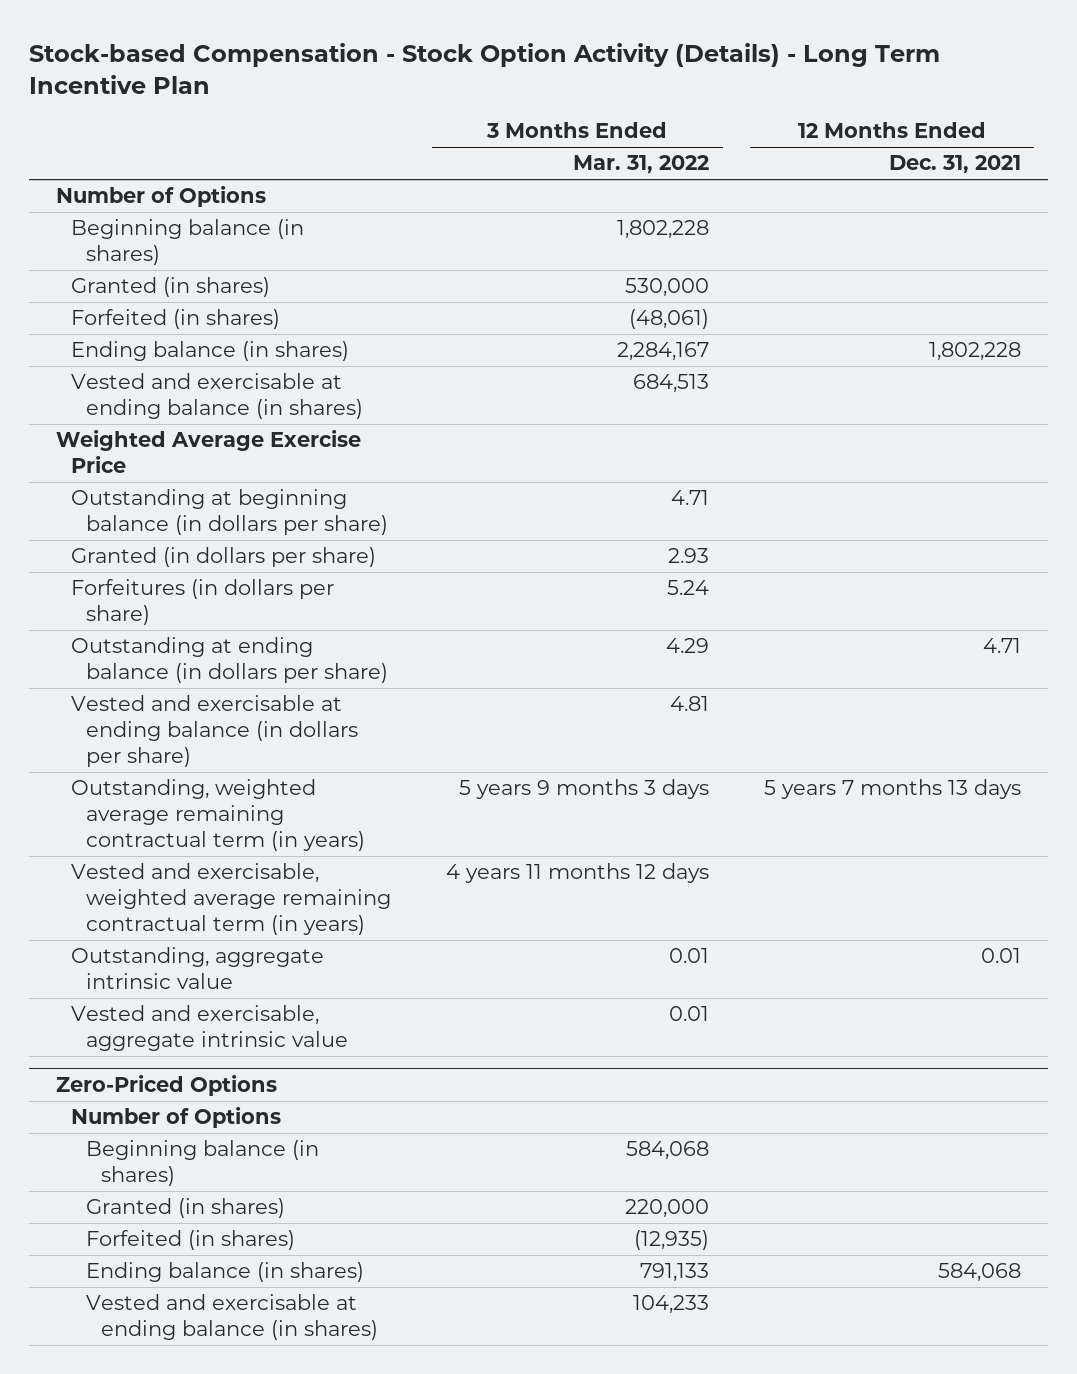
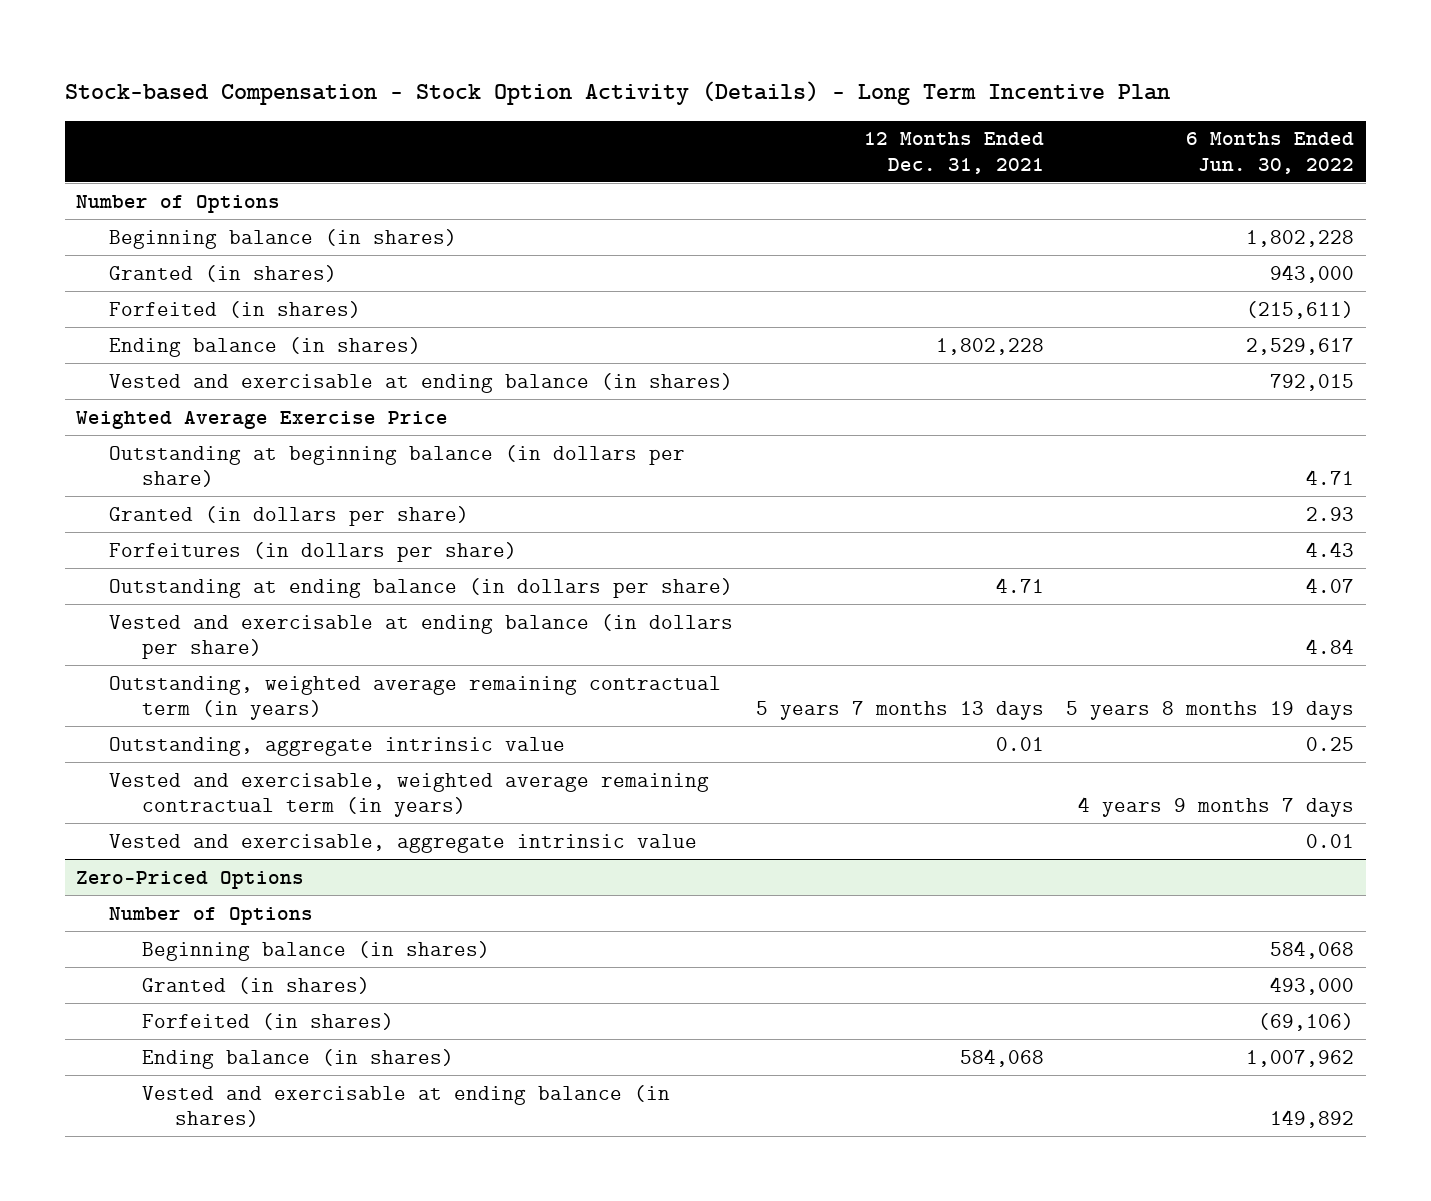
- | 3 Months Ended Mar. 31, 2022 | 12 Months Ended Dec. 31, 2021
+ | 12 Months Ended Dec. 31, 2021 | 6 Months Ended Jun. 30, 2022
moved down: Vested and exercisable, weighted average remaining contractual term (in years) | | 4 years 9 months 7 days

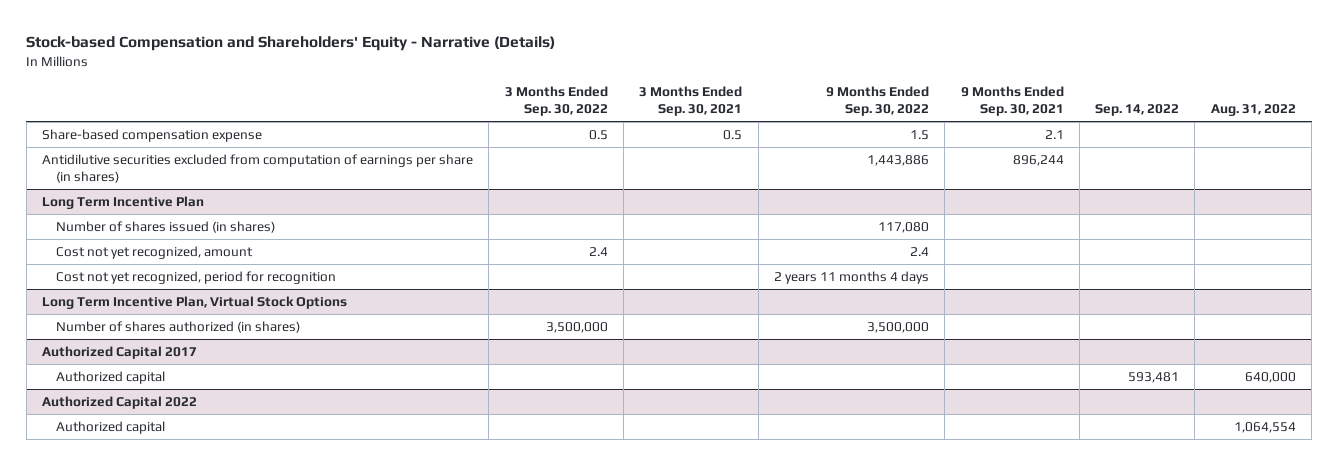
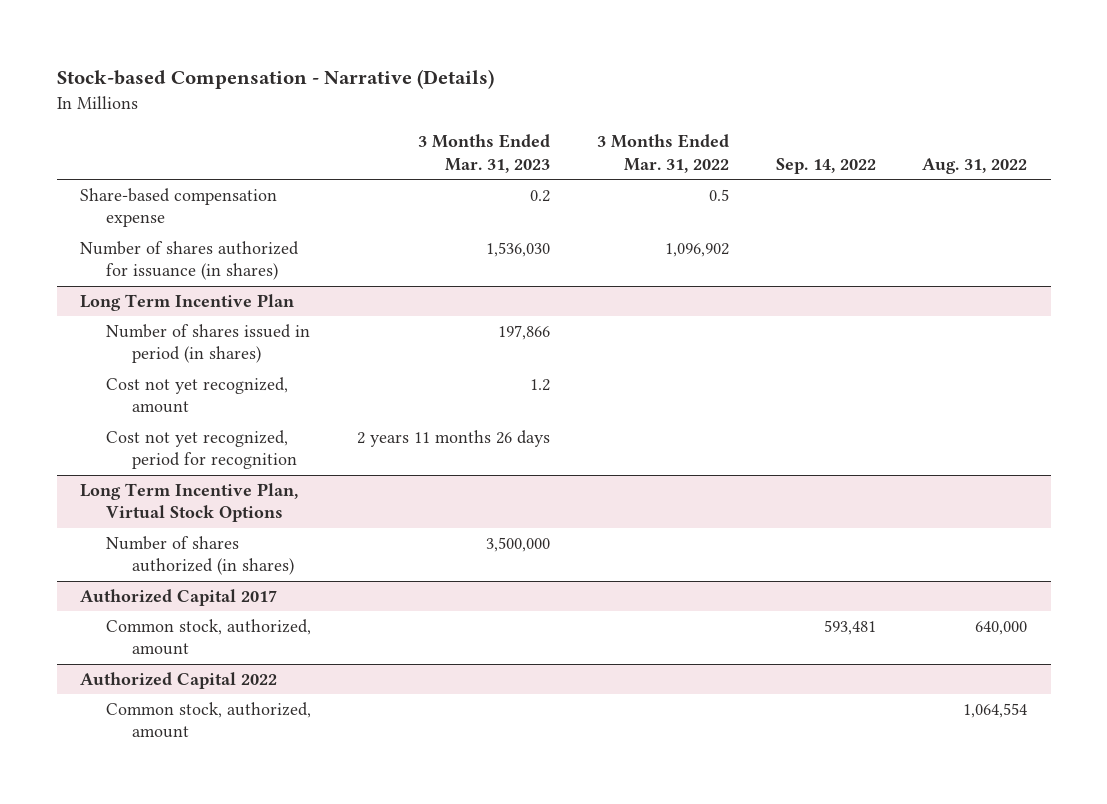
- Stock-based Compensation and Shareholders' Equity - Narrative (Details)
+ Stock-based Compensation - Narrative (Details)
- | 3 Months Ended Sep. 30, 2022 | 3 Months Ended Sep. 30, 2021 | 9 Months Ended Sep. 30, 2022 | 9 Months Ended Sep. 30, 2021 | Sep. 14, 2022 | Aug. 31, 2022
+ | 3 Months Ended Mar. 31, 2023 | 3 Months Ended Mar. 31, 2022 | Sep. 14, 2022 | Aug. 31, 2022
- Antidilutive securities excluded from computation of earnings per share (in shares) | | | 1,443,886 | 896,244 | |
+ Number of shares authorized for issuance (in shares) | 1,536,030 | 1,096,902 | |
@ Long Term Incentive Plan
- Number of shares issued (in shares) | | | 117,080 | | |
+ Number of shares issued in period (in shares) | 197,866 | | |
@ Authorized Capital 2017
- Authorized capital | | | | | 593,481 | 640,000
+ Common stock, authorized, amount | | | 593,481 | 640,000
@ Authorized Capital 2022
- Authorized capital | | | | | | 1,064,554
+ Common stock, authorized, amount | | | | 1,064,554

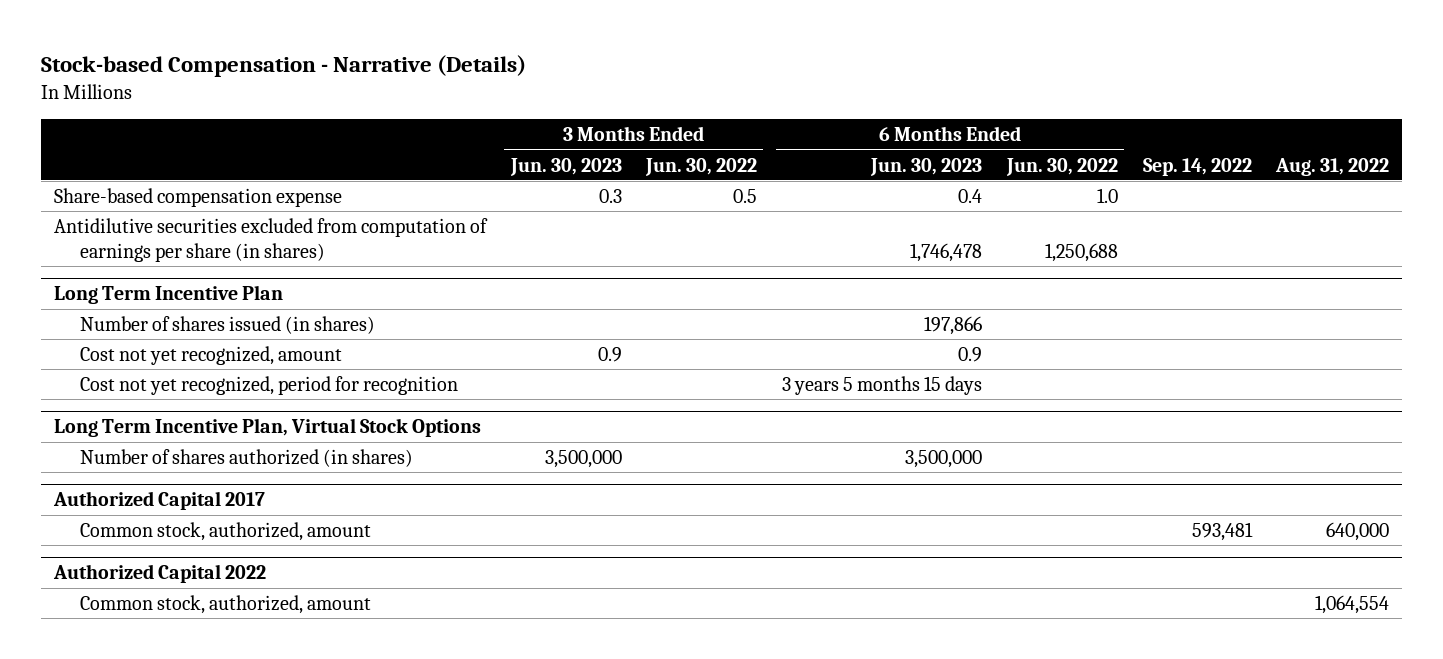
- | 3 Months Ended Mar. 31, 2023 | 3 Months Ended Mar. 31, 2022 | Sep. 14, 2022 | Aug. 31, 2022
+ | 3 Months Ended Jun. 30, 2023 | 3 Months Ended Jun. 30, 2022 | 6 Months Ended Jun. 30, 2023 | 6 Months Ended Jun. 30, 2022 | Sep. 14, 2022 | Aug. 31, 2022
- Number of shares authorized for issuance (in shares) | 1,536,030 | 1,096,902 | |
+ Antidilutive securities excluded from computation of earnings per share (in shares) | | | 1,746,478 | 1,250,688 | |
@ Long Term Incentive Plan
- Number of shares issued in period (in shares) | 197,866 | | |
+ Number of shares issued (in shares) | | | 197,866 | | |

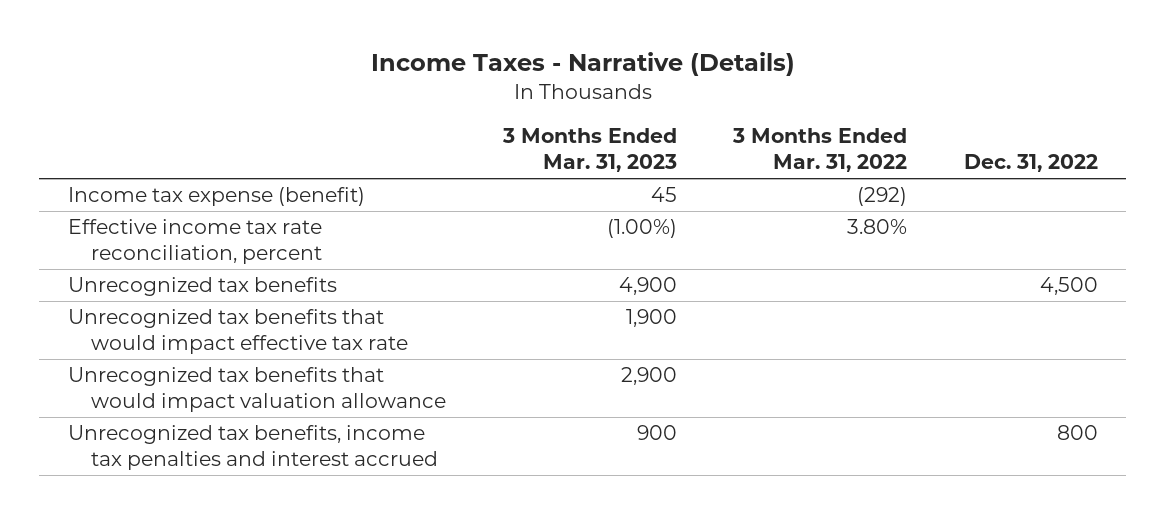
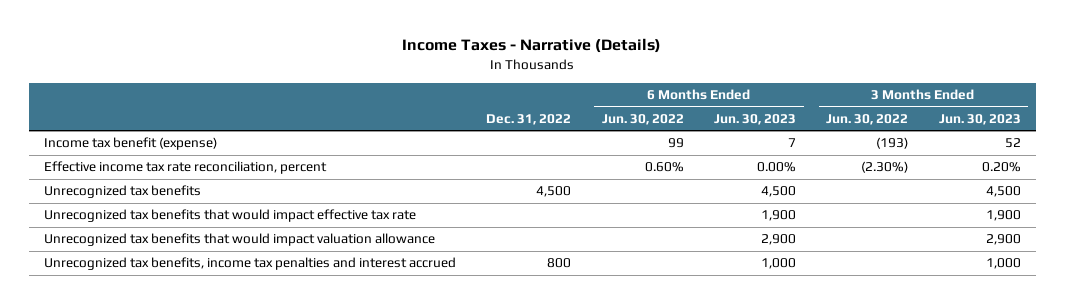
- | 3 Months Ended Mar. 31, 2023 | 3 Months Ended Mar. 31, 2022 | Dec. 31, 2022
+ | Dec. 31, 2022 | 6 Months Ended Jun. 30, 2022 | 6 Months Ended Jun. 30, 2023 | 3 Months Ended Jun. 30, 2022 | 3 Months Ended Jun. 30, 2023
- Income tax expense (benefit) | 45 | (292) |
+ Income tax benefit (expense) | | 99 | 7 | (193) | 52

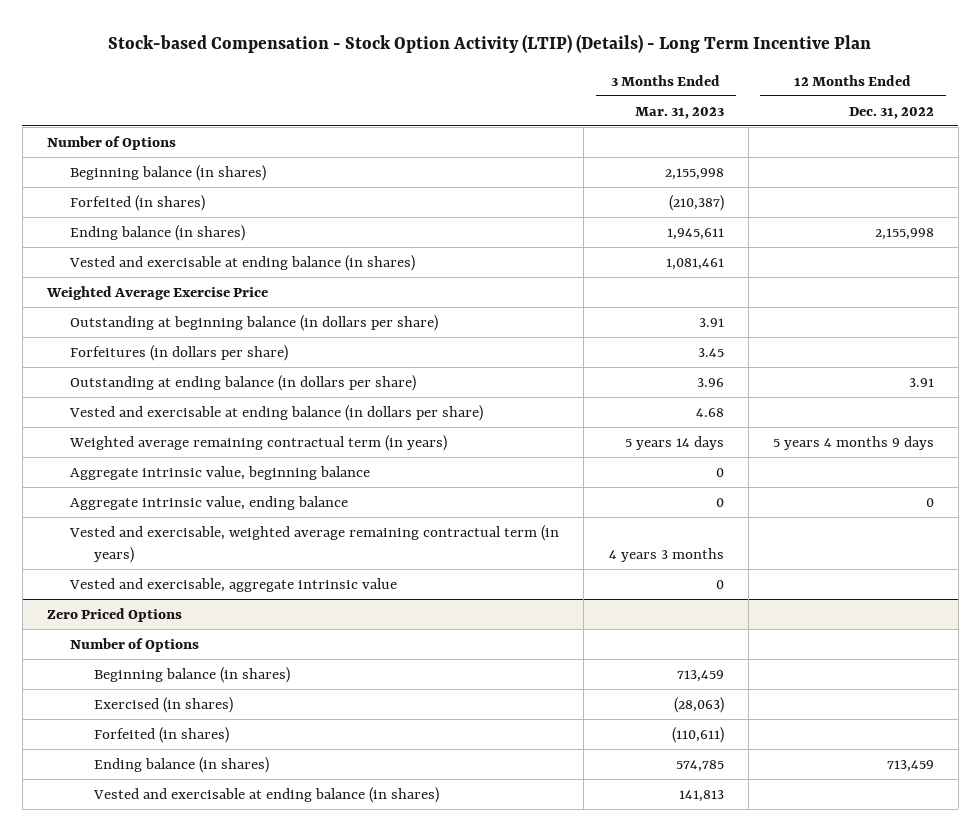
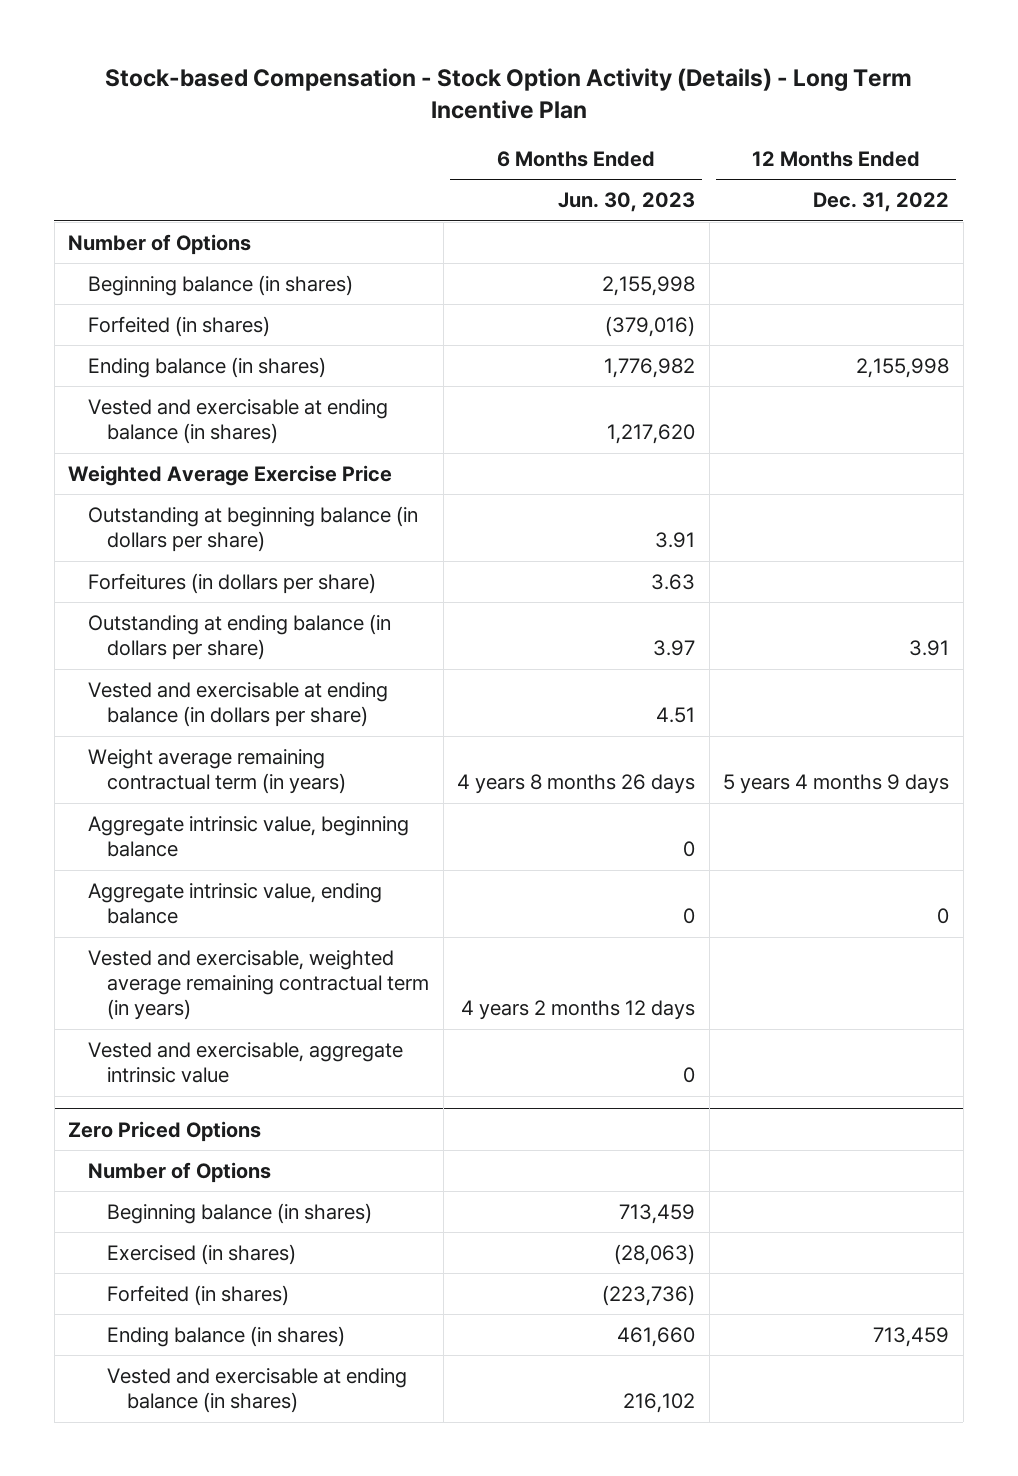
- Stock-based Compensation - Stock Option Activity (LTIP) (Details) - Long Term Incentive Plan
+ Stock-based Compensation - Stock Option Activity (Details) - Long Term Incentive Plan
- | 3 Months Ended Mar. 31, 2023 | 12 Months Ended Dec. 31, 2022
+ | 6 Months Ended Jun. 30, 2023 | 12 Months Ended Dec. 31, 2022
- Weighted average remaining contractual term (in years) | 5 years 14 days | 5 years 4 months 9 days
+ Weight average remaining contractual term (in years) | 4 years 8 months 26 days | 5 years 4 months 9 days

